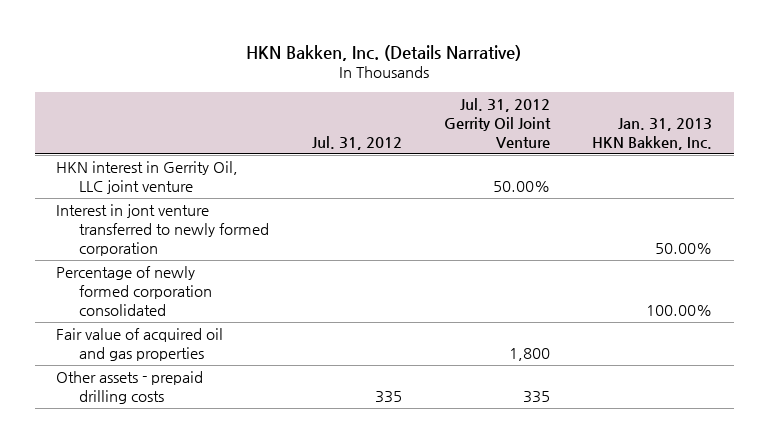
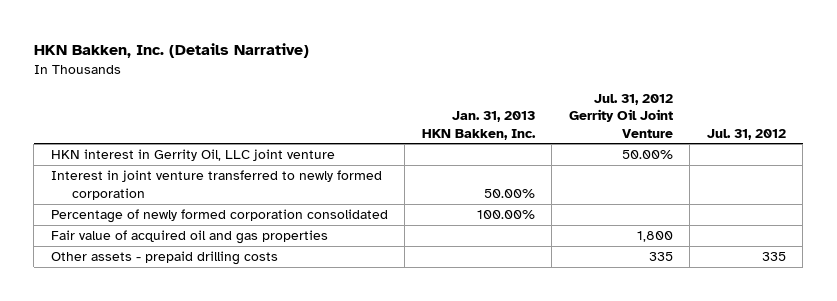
- | Jul. 31, 2012 | Jul. 31, 2012 Gerrity Oil Joint Venture | Jan. 31, 2013 HKN Bakken, Inc.
+ | Jan. 31, 2013 HKN Bakken, Inc. | Jul. 31, 2012 Gerrity Oil Joint Venture | Jul. 31, 2012
- Interest in jont venture transferred to newly formed corporation | | | 50.00%
+ Interest in joint venture transferred to newly formed corporation | 50.00% | |

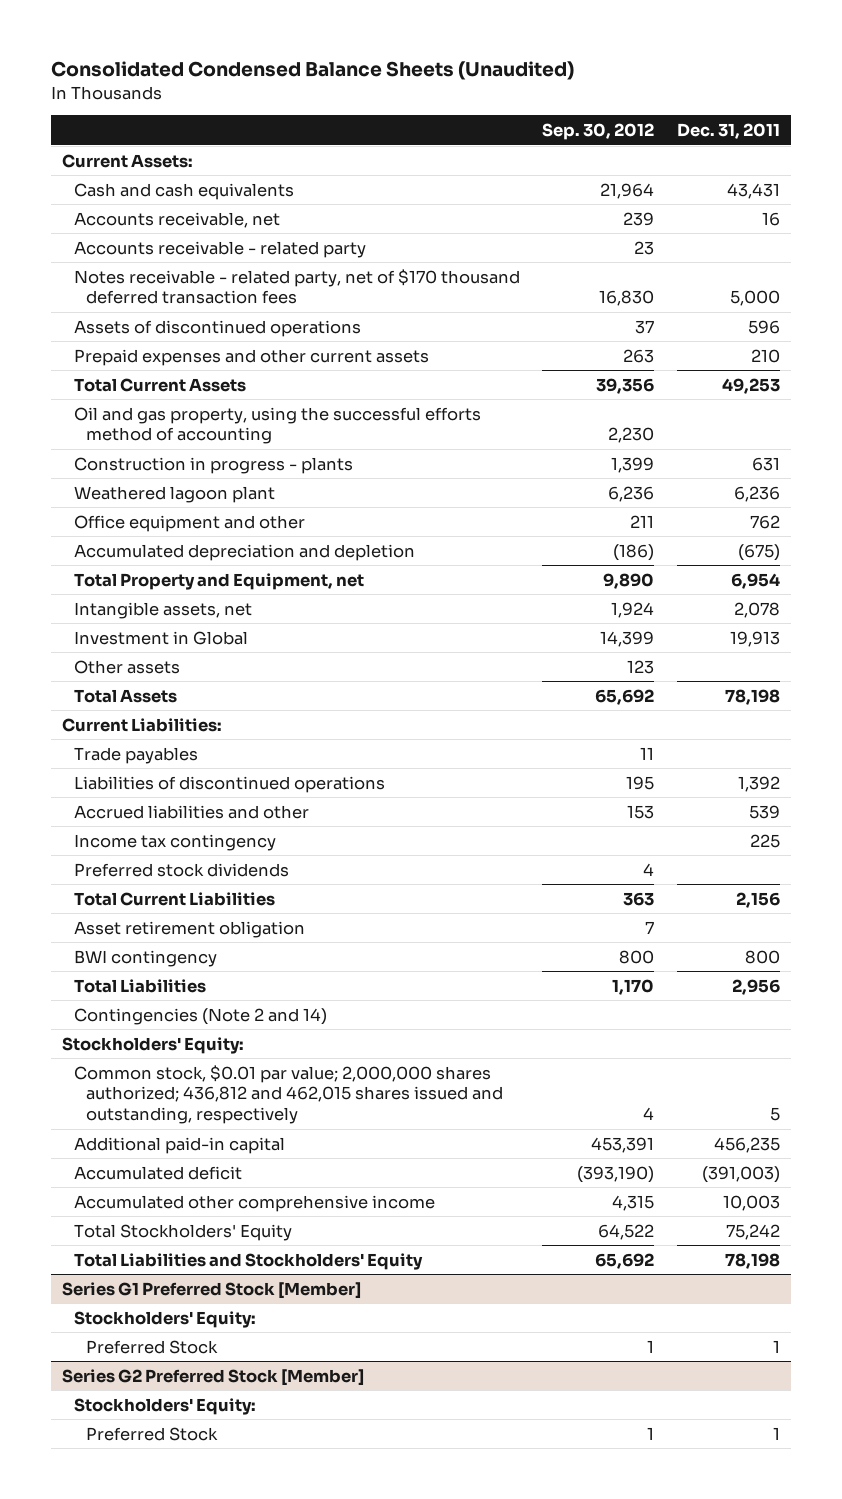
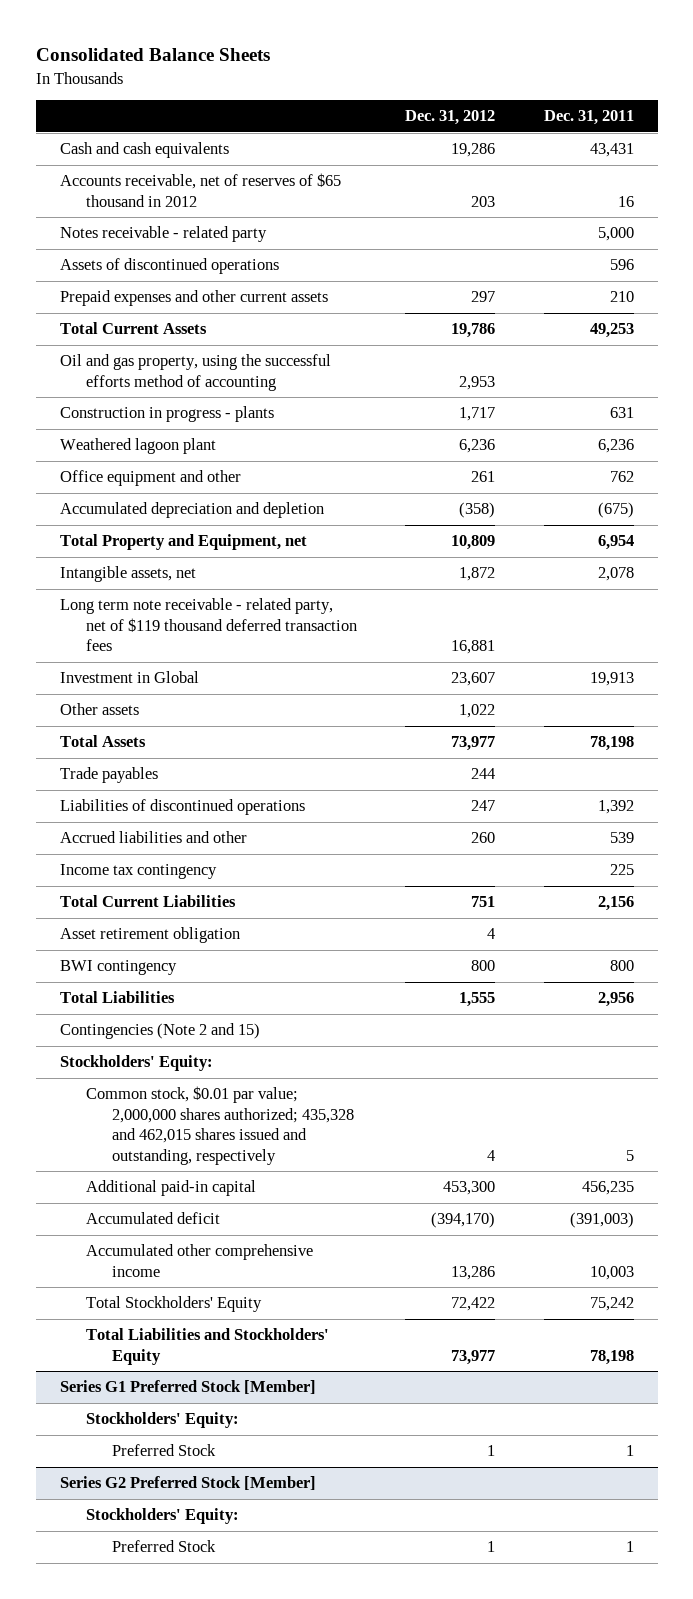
- Consolidated Condensed Balance Sheets (Unaudited)
+ Consolidated Balance Sheets
- | Sep. 30, 2012 | Dec. 31, 2011
+ | Dec. 31, 2012 | Dec. 31, 2011
- Current Assets:
- Accounts receivable, net | 239 | 16
- Accounts receivable - related party | 23 |
- Notes receivable - related party, net of $170 thousand deferred transaction fees | 16,830 | 5,000
+ Accounts receivable, net of reserves of $65 thousand in 2012 | 203 | 16
+ Notes receivable - related party | | 5,000
+ Long term note receivable - related party, net of $119 thousand deferred transaction fees | 16,881 |
- Current Liabilities:
- Preferred stock dividends | 4 |
- Contingencies (Note 2 and 14)
+ Contingencies (Note 2 and 15)
- Common stock, $0.01 par value; 2,000,000 shares authorized; 436,812 and 462,015 shares issued and outstanding, respectively | 4 | 5
+ Common stock, $0.01 par value; 2,000,000 shares authorized; 435,328 and 462,015 shares issued and outstanding, respectively | 4 | 5

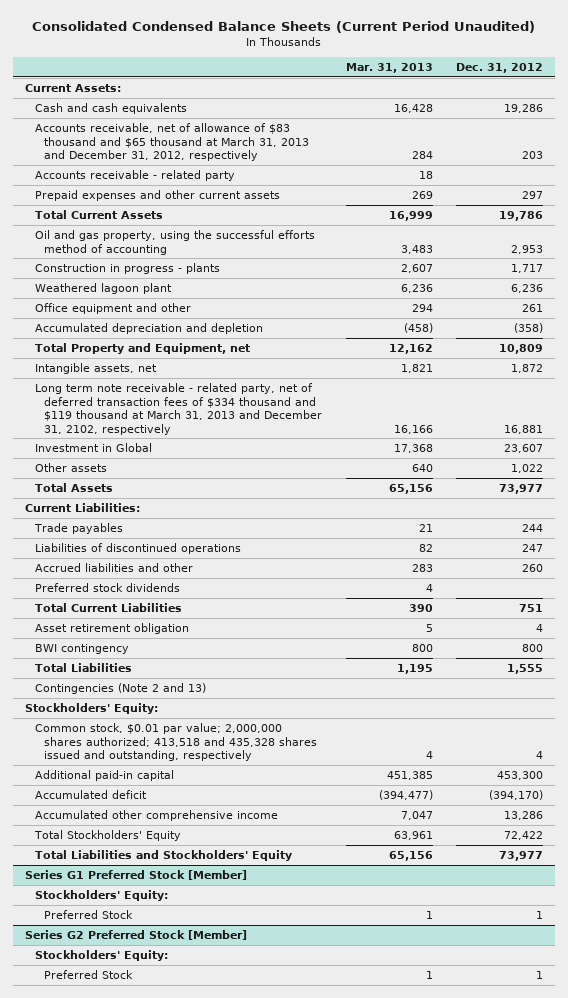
- Consolidated Balance Sheets
+ Consolidated Condensed Balance Sheets (Current Period Unaudited)
- | Dec. 31, 2012 | Dec. 31, 2011
+ | Mar. 31, 2013 | Dec. 31, 2012
+ Current Assets:
- Accounts receivable, net of reserves of $65 thousand in 2012 | 203 | 16
- Notes receivable - related party | | 5,000
- Assets of discontinued operations | | 596
+ Accounts receivable, net of allowance of $83 thousand and $65 thousand at March 31, 2013 and December 31, 2012, respectively | 284 | 203
+ Accounts receivable - related party | 18 |
- Long term note receivable - related party, net of $119 thousand deferred transaction fees | 16,881 |
+ Long term note receivable - related party, net of deferred transaction fees of $334 thousand and $119 thousand at March 31, 2013 and December 31, 2102, respectively | 16,166 | 16,881
+ Current Liabilities:
- Income tax contingency | | 225
+ Preferred stock dividends | 4 |
- Contingencies (Note 2 and 15)
+ Contingencies (Note 2 and 13)
- Common stock, $0.01 par value; 2,000,000 shares authorized; 435,328 and 462,015 shares issued and outstanding, respectively | 4 | 5
+ Common stock, $0.01 par value; 2,000,000 shares authorized; 413,518 and 435,328 shares issued and outstanding, respectively | 4 | 4

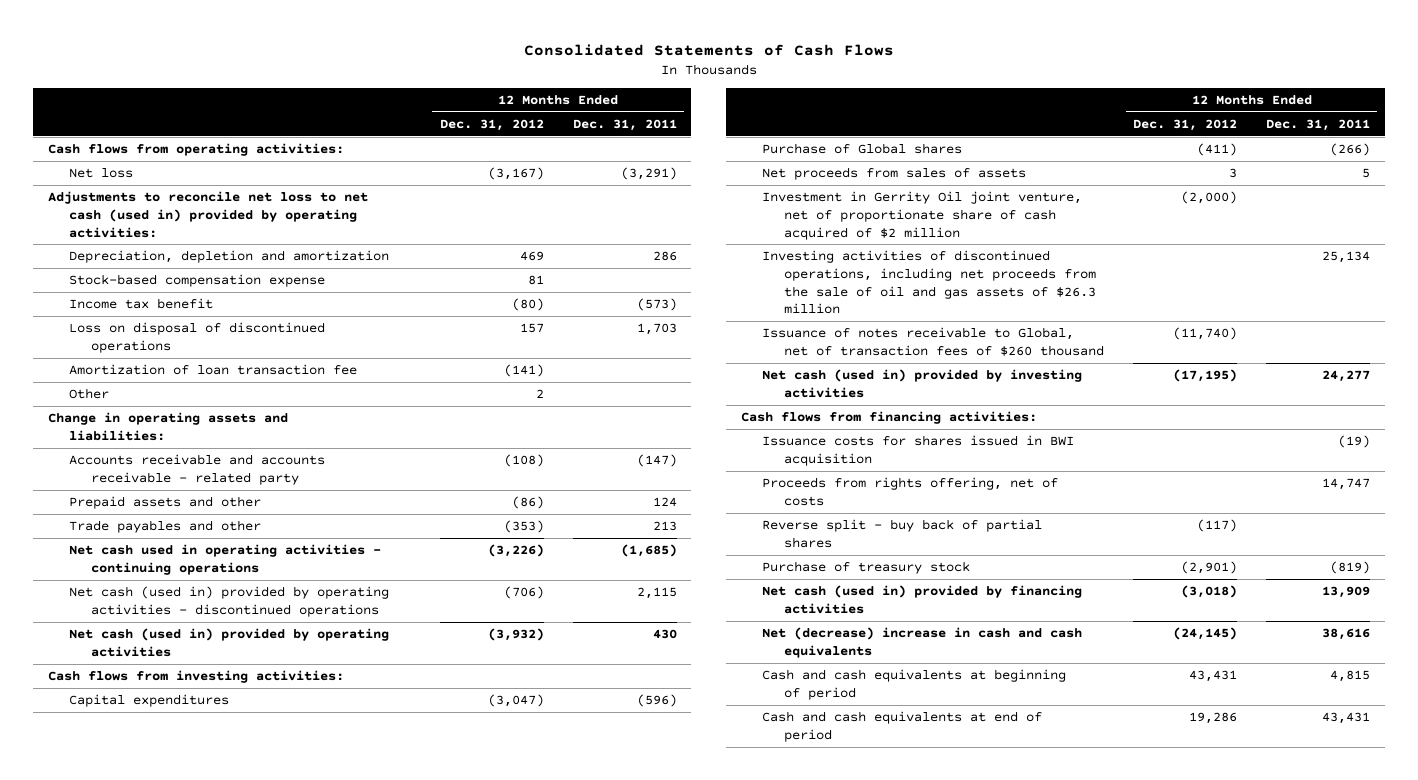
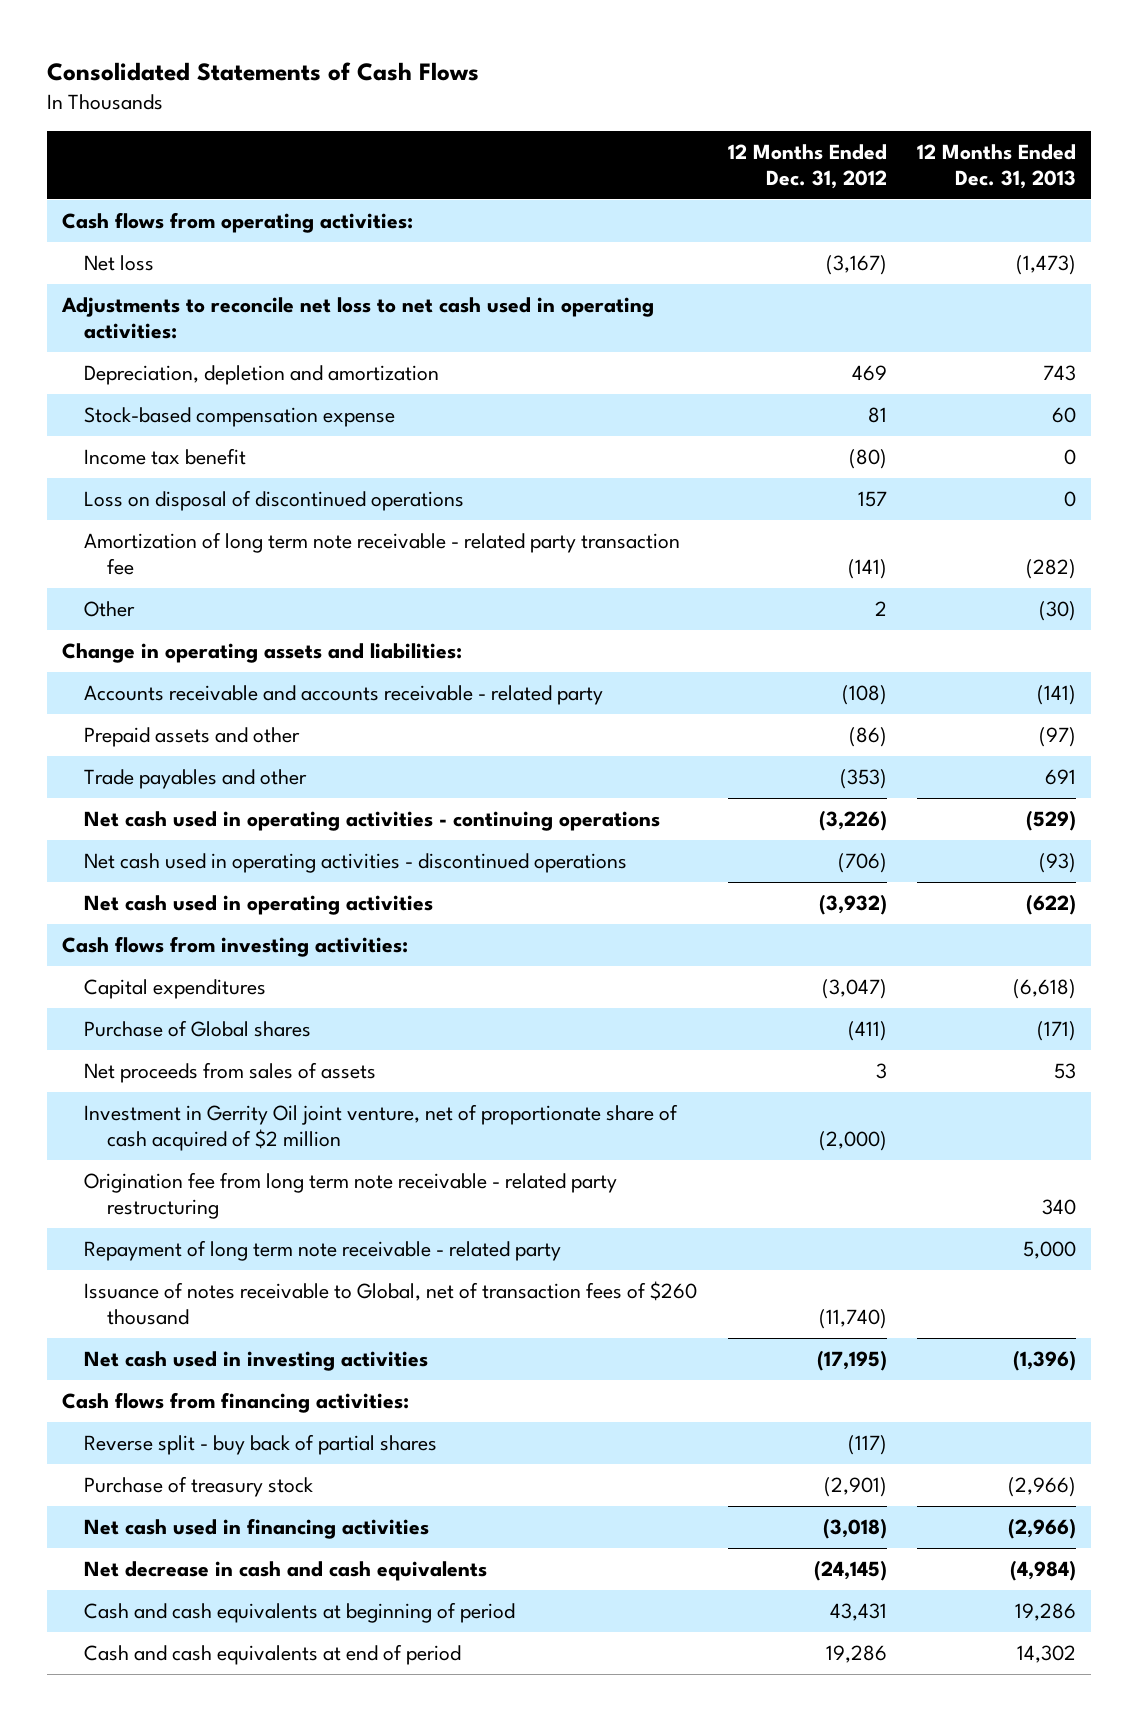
- | 12 Months Ended Dec. 31, 2012 | 12 Months Ended Dec. 31, 2011
+ | 12 Months Ended Dec. 31, 2012 | 12 Months Ended Dec. 31, 2013
- Adjustments to reconcile net loss to net cash (used in) provided by operating activities:
+ Adjustments to reconcile net loss to net cash used in operating activities:
- Amortization of loan transaction fee | (141) |
+ Amortization of long term note receivable - related party transaction fee | (141) | (282)
- Net cash (used in) provided by operating activities - discontinued operations | (706) | 2,115
- Net cash (used in) provided by operating activities | (3,932) | 430
+ Net cash used in operating activities - discontinued operations | (706) | (93)
+ Net cash used in operating activities | (3,932) | (622)
- Investing activities of discontinued operations, including net proceeds from the sale of oil and gas assets of $26.3 million | | 25,134
+ Origination fee from long term note receivable - related party restructuring | | 340
+ Repayment of long term note receivable - related party | | 5,000
- Net cash (used in) provided by investing activities | (17,195) | 24,277
+ Net cash used in investing activities | (17,195) | (1,396)
- Issuance costs for shares issued in BWI acquisition | | (19)
- Proceeds from rights offering, net of costs | | 14,747
- Net cash (used in) provided by financing activities | (3,018) | 13,909
- Net (decrease) increase in cash and cash equivalents | (24,145) | 38,616
+ Net cash used in financing activities | (3,018) | (2,966)
+ Net decrease in cash and cash equivalents | (24,145) | (4,984)

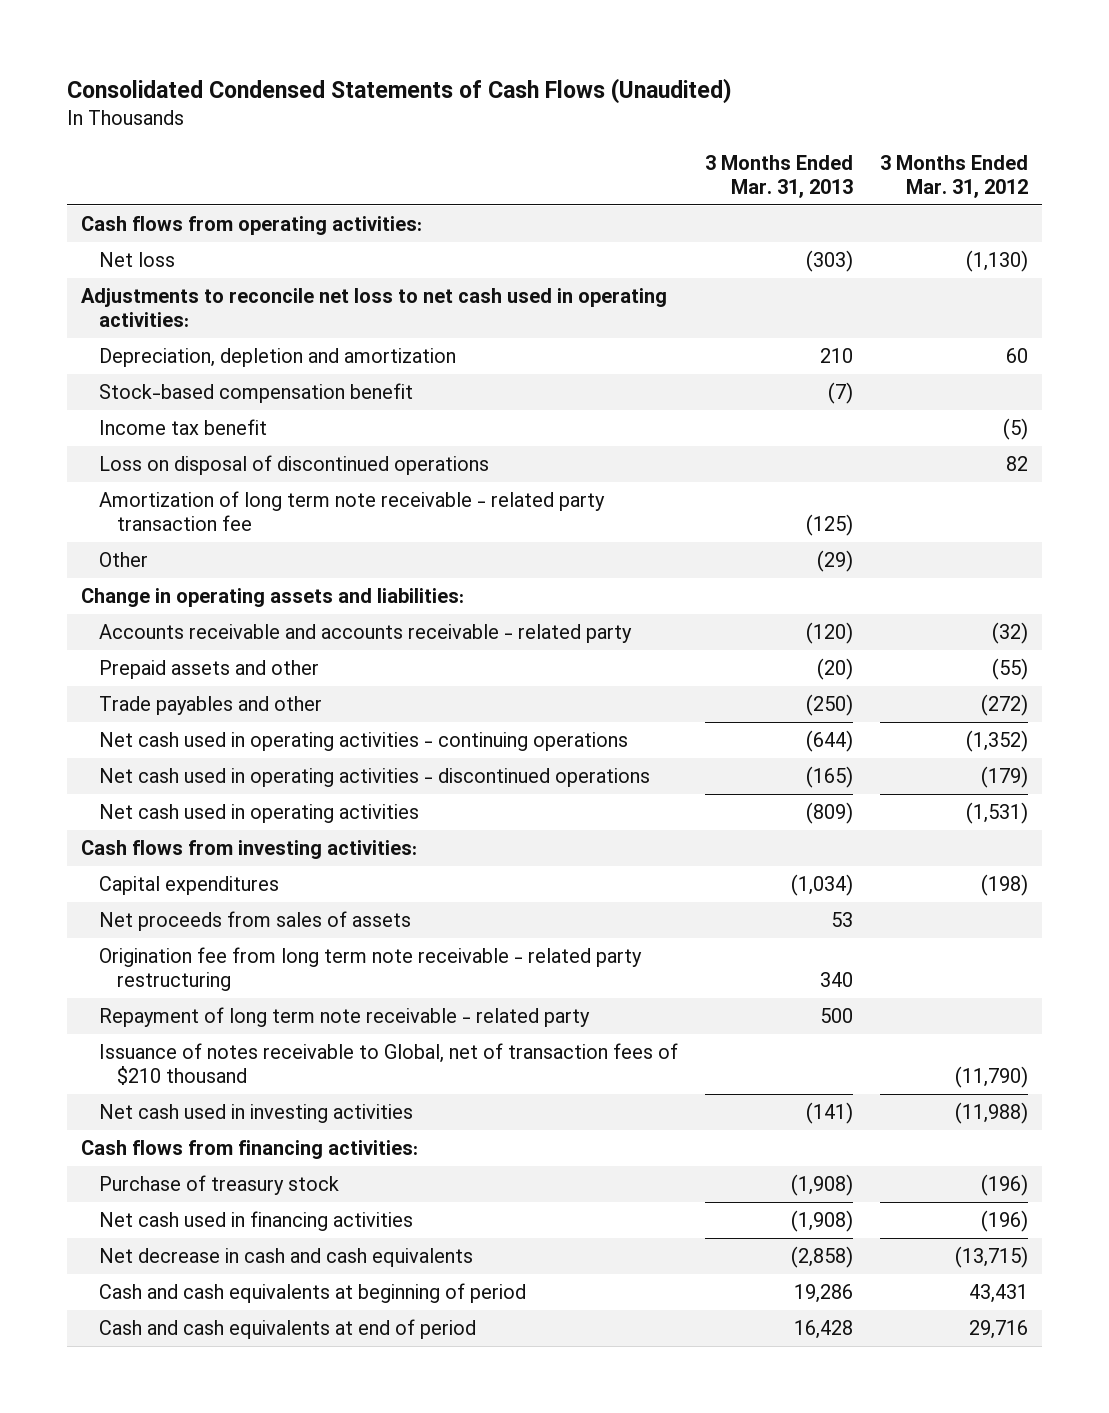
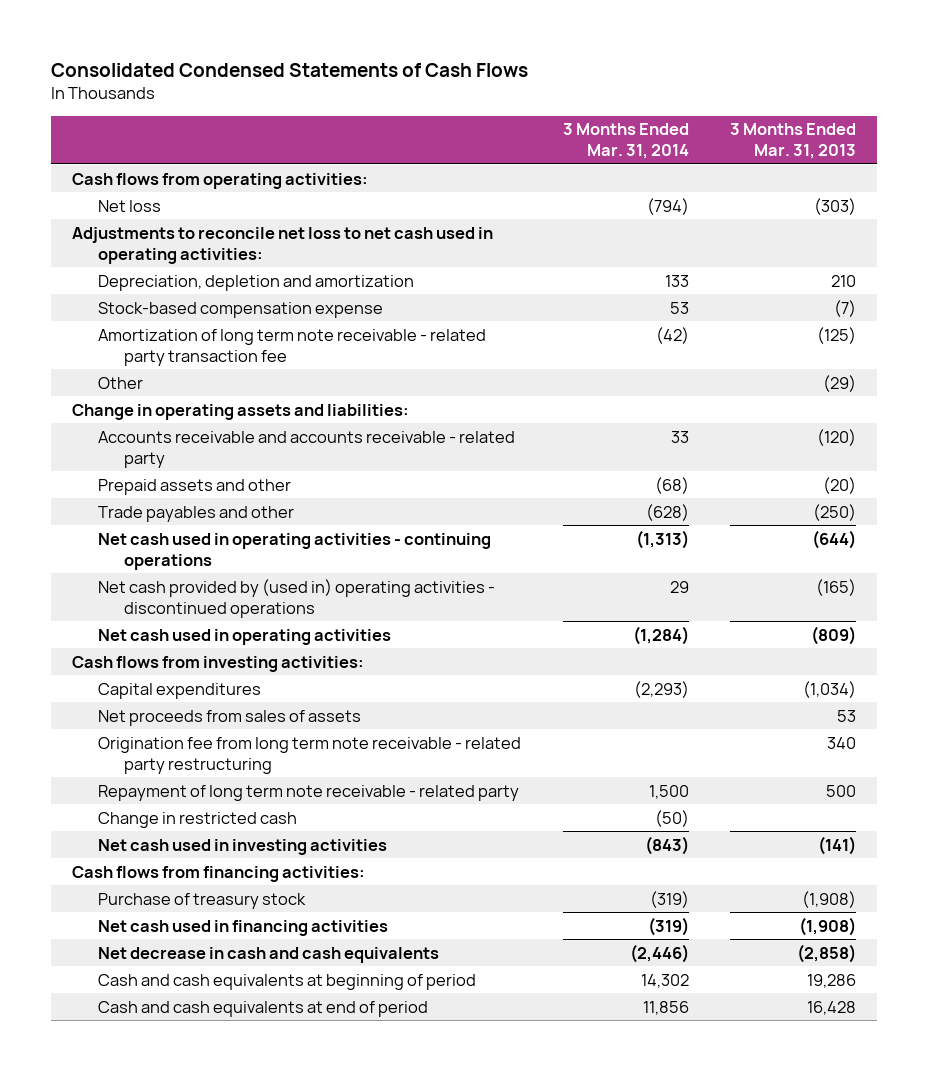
- Consolidated Condensed Statements of Cash Flows (Unaudited)
+ Consolidated Condensed Statements of Cash Flows
- | 3 Months Ended Mar. 31, 2013 | 3 Months Ended Mar. 31, 2012
+ | 3 Months Ended Mar. 31, 2014 | 3 Months Ended Mar. 31, 2013
- Stock-based compensation benefit | (7) |
- Income tax benefit | | (5)
- Loss on disposal of discontinued operations | | 82
+ Stock-based compensation expense | 53 | (7)
- Net cash used in operating activities - discontinued operations | (165) | (179)
+ Net cash provided by (used in) operating activities - discontinued operations | 29 | (165)
- Issuance of notes receivable to Global, net of transaction fees of $210 thousand | | (11,790)
+ Change in restricted cash | (50) |

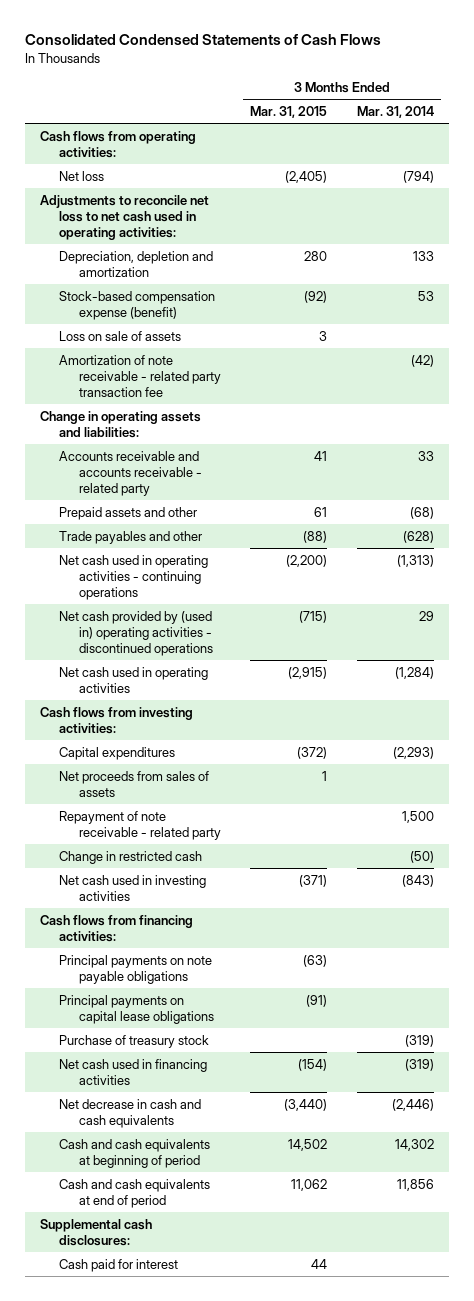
- | 3 Months Ended Mar. 31, 2014 | 3 Months Ended Mar. 31, 2013
+ | 3 Months Ended Mar. 31, 2015 | 3 Months Ended Mar. 31, 2014
- Stock-based compensation expense | 53 | (7)
- Amortization of long term note receivable - related party transaction fee | (42) | (125)
- Other | | (29)
+ Stock-based compensation expense (benefit) | (92) | 53
+ Loss on sale of assets | 3 |
+ Amortization of note receivable - related party transaction fee | | (42)
- Origination fee from long term note receivable - related party restructuring | | 340
- Repayment of long term note receivable - related party | 1,500 | 500
+ Repayment of note receivable - related party | | 1,500
+ Principal payments on note payable obligations | (63) |
+ Principal payments on capital lease obligations | (91) |
+ Supplemental cash disclosures:
+ Cash paid for interest | 44 |

